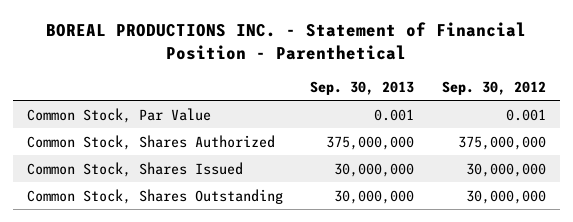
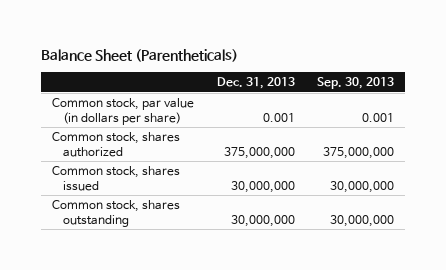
- BOREAL PRODUCTIONS INC. - Statement of Financial Position - Parenthetical
+ Balance Sheet (Parentheticals)
- | Sep. 30, 2013 | Sep. 30, 2012
+ | Dec. 31, 2013 | Sep. 30, 2013
- Common Stock, Par Value | 0.001 | 0.001
- Common Stock, Shares Authorized | 375,000,000 | 375,000,000
- Common Stock, Shares Issued | 30,000,000 | 30,000,000
- Common Stock, Shares Outstanding | 30,000,000 | 30,000,000
+ Common stock, par value (in dollars per share) | 0.001 | 0.001
+ Common stock, shares authorized | 375,000,000 | 375,000,000
+ Common stock, shares issued | 30,000,000 | 30,000,000
+ Common stock, shares outstanding | 30,000,000 | 30,000,000

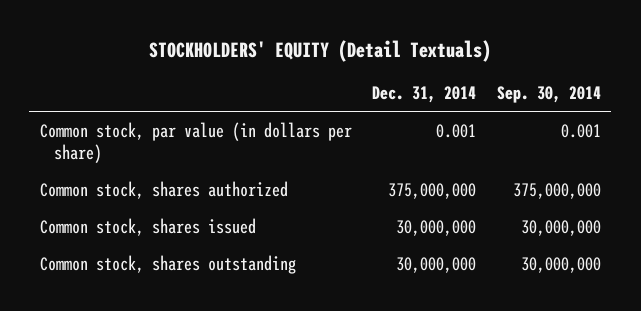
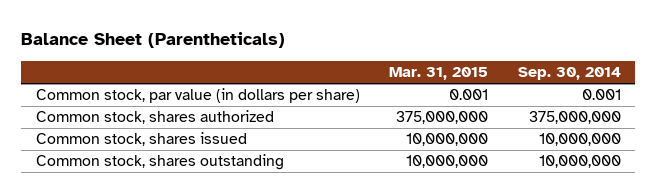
- STOCKHOLDERS' EQUITY (Detail Textuals)
+ Balance Sheet (Parentheticals)
- | Dec. 31, 2014 | Sep. 30, 2014
+ | Mar. 31, 2015 | Sep. 30, 2014
- Common stock, shares issued | 30,000,000 | 30,000,000
- Common stock, shares outstanding | 30,000,000 | 30,000,000
+ Common stock, shares issued | 10,000,000 | 10,000,000
+ Common stock, shares outstanding | 10,000,000 | 10,000,000

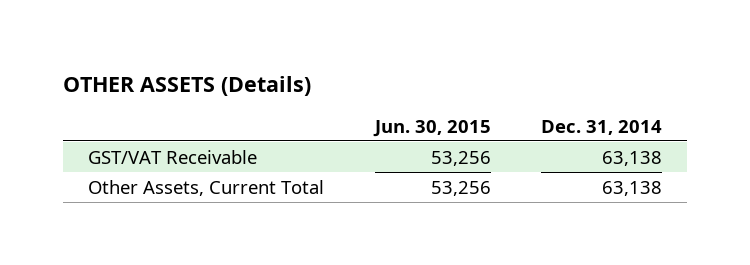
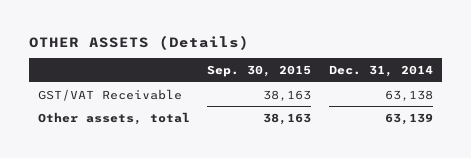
- | Jun. 30, 2015 | Dec. 31, 2014
+ | Sep. 30, 2015 | Dec. 31, 2014
- Other Assets, Current Total | 53,256 | 63,138
+ Other assets, total | 38,163 | 63,139

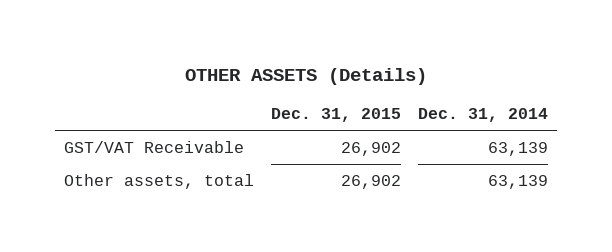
- | Sep. 30, 2015 | Dec. 31, 2014
+ | Dec. 31, 2015 | Dec. 31, 2014
- GST/VAT Receivable | 38,163 | 63,138
+ GST/VAT Receivable | 26,902 | 63,139

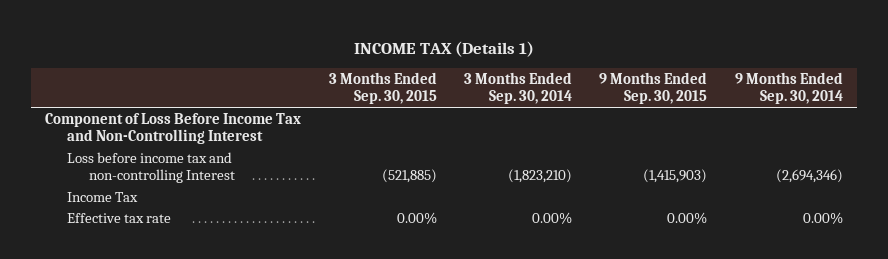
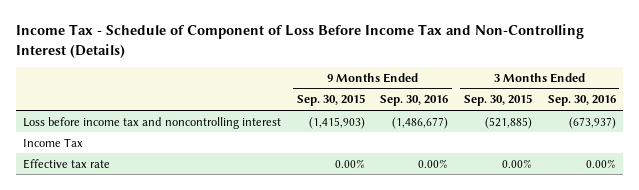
- INCOME TAX (Details 1)
+ Income Tax - Schedule of Component of Loss Before Income Tax and Non-Controlling Interest (Details)
- | 3 Months Ended Sep. 30, 2015 | 3 Months Ended Sep. 30, 2014 | 9 Months Ended Sep. 30, 2015 | 9 Months Ended Sep. 30, 2014
+ | 9 Months Ended Sep. 30, 2015 | 9 Months Ended Sep. 30, 2016 | 3 Months Ended Sep. 30, 2015 | 3 Months Ended Sep. 30, 2016
- Component of Loss Before Income Tax and Non-Controlling Interest
- Loss before income tax and non-controlling Interest | (521,885) | (1,823,210) | (1,415,903) | (2,694,346)
+ Loss before income tax and noncontrolling interest | (1,415,903) | (1,486,677) | (521,885) | (673,937)

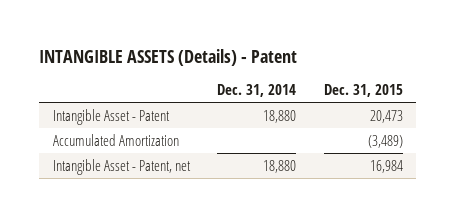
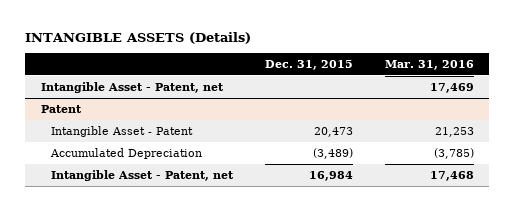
- INTANGIBLE ASSETS (Details) - Patent
+ INTANGIBLE ASSETS (Details)
- | Dec. 31, 2014 | Dec. 31, 2015
+ | Dec. 31, 2015 | Mar. 31, 2016
+ Intangible Asset - Patent, net | | 17,469
+ Patent
- Accumulated Amortization | | (3,489)
+ Accumulated Depreciation | (3,489) | (3,785)

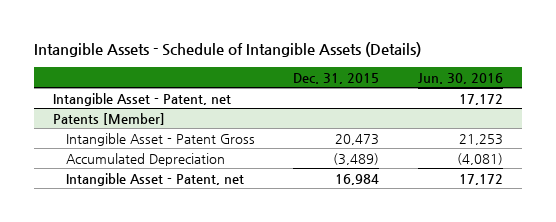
- INTANGIBLE ASSETS (Details)
+ Intangible Assets - Schedule of Intangible Assets (Details)
- | Dec. 31, 2015 | Mar. 31, 2016
+ | Dec. 31, 2015 | Jun. 30, 2016
- Patent
- Intangible Asset - Patent | 20,473 | 21,253
+ Patents [Member]
+ Intangible Asset - Patent Gross | 20,473 | 21,253

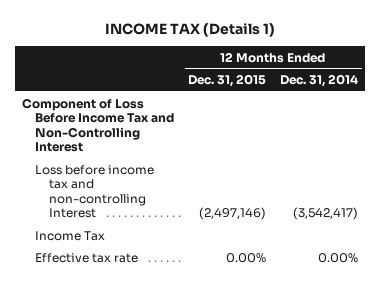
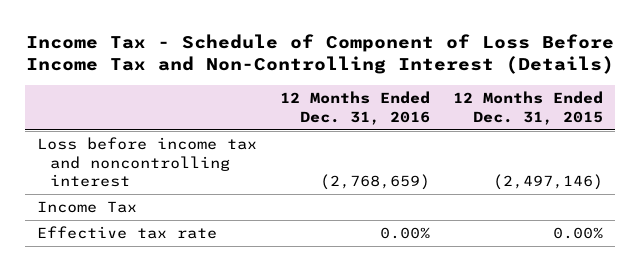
- INCOME TAX (Details 1)
+ Income Tax - Schedule of Component of Loss Before Income Tax and Non-Controlling Interest (Details)
- | 12 Months Ended Dec. 31, 2015 | 12 Months Ended Dec. 31, 2014
+ | 12 Months Ended Dec. 31, 2016 | 12 Months Ended Dec. 31, 2015
- Component of Loss Before Income Tax and Non-Controlling Interest
- Loss before income tax and non-controlling Interest | (2,497,146) | (3,542,417)
+ Loss before income tax and noncontrolling interest | (2,768,659) | (2,497,146)

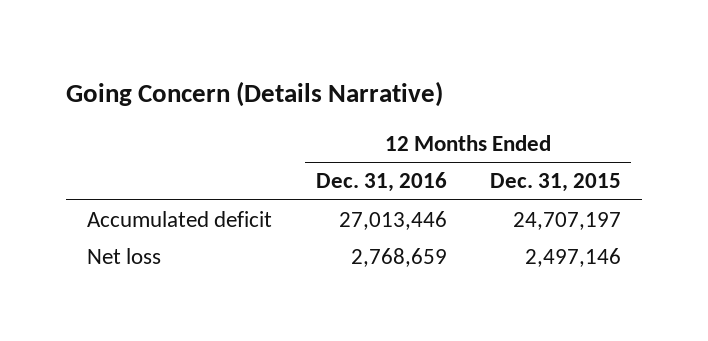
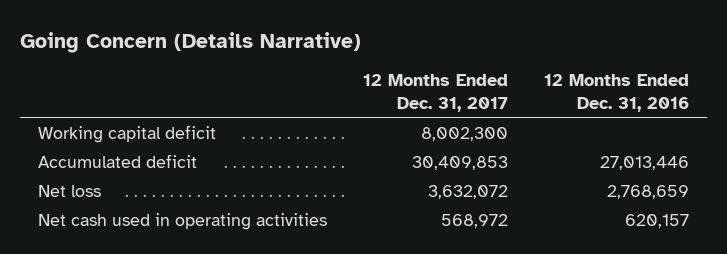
- | 12 Months Ended Dec. 31, 2016 | 12 Months Ended Dec. 31, 2015
+ | 12 Months Ended Dec. 31, 2017 | 12 Months Ended Dec. 31, 2016
+ Working capital deficit | 8,002,300 |
+ Net cash used in operating activities | 568,972 | 620,157

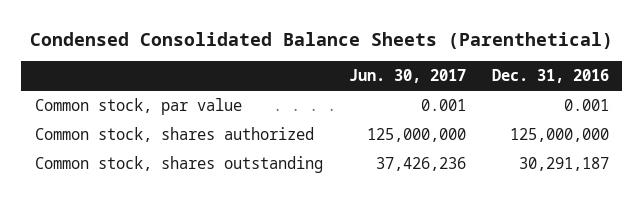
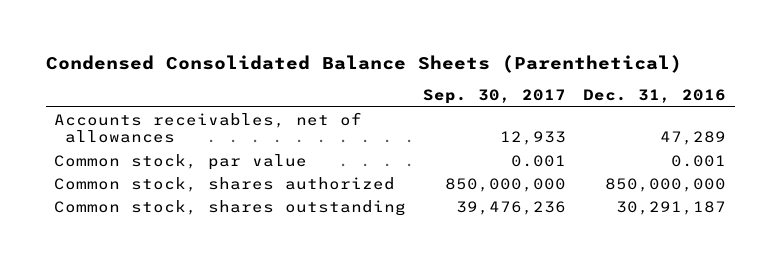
- | Jun. 30, 2017 | Dec. 31, 2016
+ | Sep. 30, 2017 | Dec. 31, 2016
+ Accounts receivables, net of allowances | 12,933 | 47,289
- Common stock, shares authorized | 125,000,000 | 125,000,000
+ Common stock, shares authorized | 850,000,000 | 850,000,000

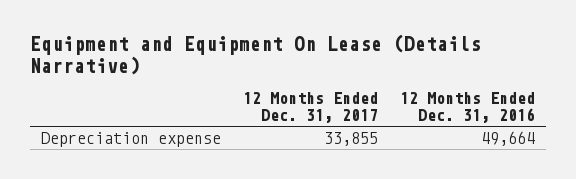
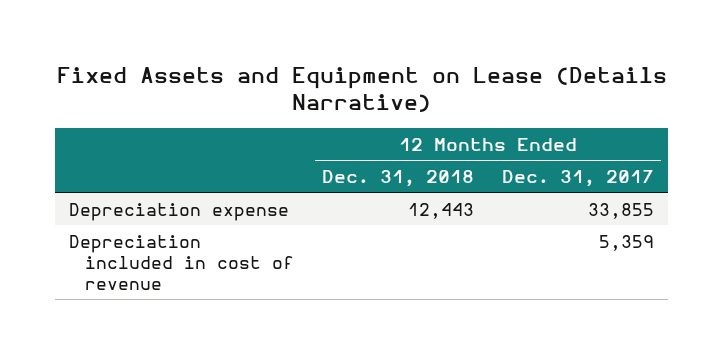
- Equipment and Equipment On Lease (Details Narrative)
+ Fixed Assets and Equipment on Lease (Details Narrative)
- | 12 Months Ended Dec. 31, 2017 | 12 Months Ended Dec. 31, 2016
+ | 12 Months Ended Dec. 31, 2018 | 12 Months Ended Dec. 31, 2017
+ Depreciation included in cost of revenue | | 5,359

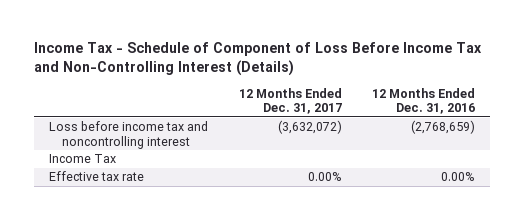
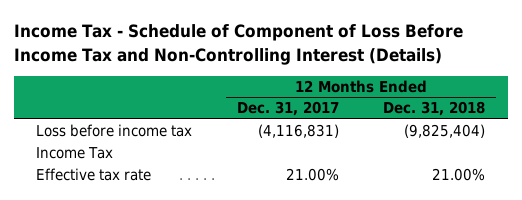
- | 12 Months Ended Dec. 31, 2017 | 12 Months Ended Dec. 31, 2016
+ | 12 Months Ended Dec. 31, 2017 | 12 Months Ended Dec. 31, 2018
- Loss before income tax and noncontrolling interest | (3,632,072) | (2,768,659)
+ Loss before income tax | (4,116,831) | (9,825,404)
- Effective tax rate | 0.00% | 0.00%
+ Effective tax rate | 21.00% | 21.00%

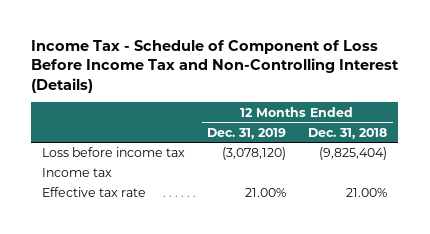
- | 12 Months Ended Dec. 31, 2017 | 12 Months Ended Dec. 31, 2018
+ | 12 Months Ended Dec. 31, 2019 | 12 Months Ended Dec. 31, 2018
- Income Tax
+ Income tax

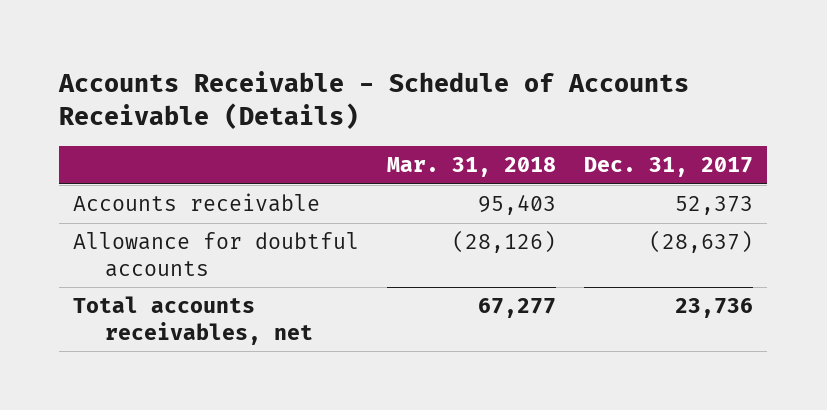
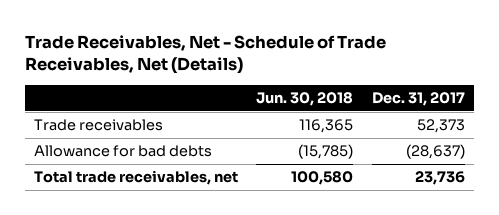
- Accounts Receivable - Schedule of Accounts Receivable (Details)
+ Trade Receivables, Net - Schedule of Trade Receivables, Net (Details)
- | Mar. 31, 2018 | Dec. 31, 2017
+ | Jun. 30, 2018 | Dec. 31, 2017
- Accounts receivable | 95,403 | 52,373
- Allowance for doubtful accounts | (28,126) | (28,637)
- Total accounts receivables, net | 67,277 | 23,736
+ Trade receivables | 116,365 | 52,373
+ Allowance for bad debts | (15,785) | (28,637)
+ Total trade receivables, net | 100,580 | 23,736

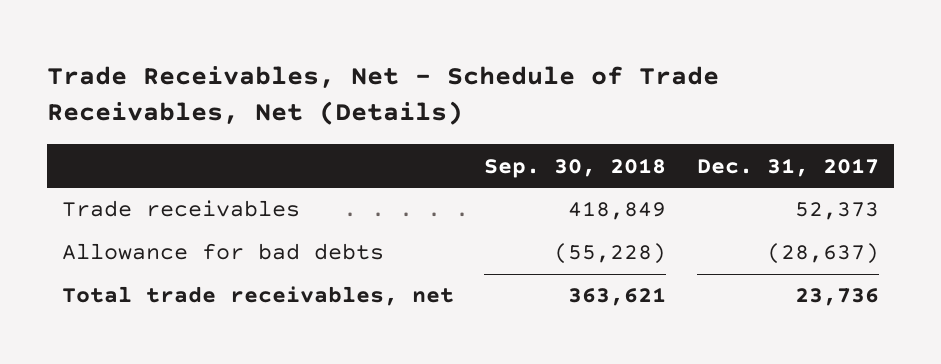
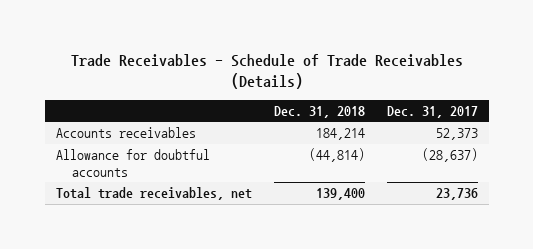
- Trade Receivables, Net - Schedule of Trade Receivables, Net (Details)
+ Trade Receivables - Schedule of Trade Receivables (Details)
- | Sep. 30, 2018 | Dec. 31, 2017
+ | Dec. 31, 2018 | Dec. 31, 2017
- Trade receivables | 418,849 | 52,373
- Allowance for bad debts | (55,228) | (28,637)
+ Accounts receivables | 184,214 | 52,373
+ Allowance for doubtful accounts | (44,814) | (28,637)

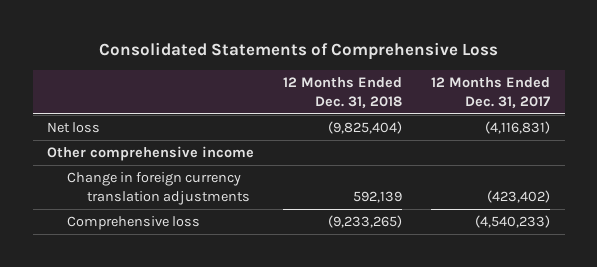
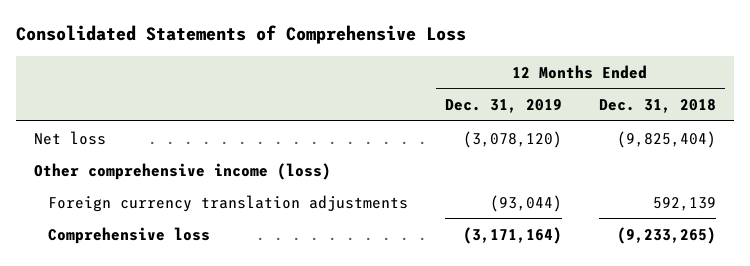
- | 12 Months Ended Dec. 31, 2018 | 12 Months Ended Dec. 31, 2017
+ | 12 Months Ended Dec. 31, 2019 | 12 Months Ended Dec. 31, 2018
- Other comprehensive income
- Change in foreign currency translation adjustments | 592,139 | (423,402)
+ Other comprehensive income (loss)
+ Foreign currency translation adjustments | (93,044) | 592,139

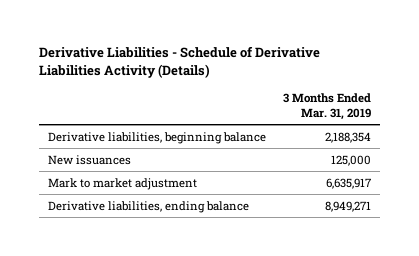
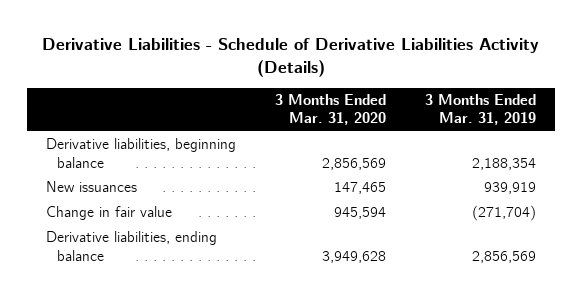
- | 3 Months Ended Mar. 31, 2019
+ | 3 Months Ended Mar. 31, 2020 | 3 Months Ended Mar. 31, 2019
- New issuances | 125,000
- Mark to market adjustment | 6,635,917
- Derivative liabilities, ending balance | 8,949,271
+ New issuances | 147,465 | 939,919
+ Change in fair value | 945,594 | (271,704)
+ Derivative liabilities, ending balance | 3,949,628 | 2,856,569

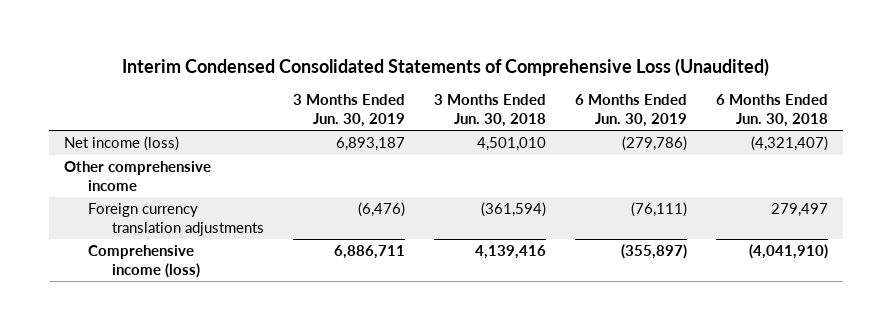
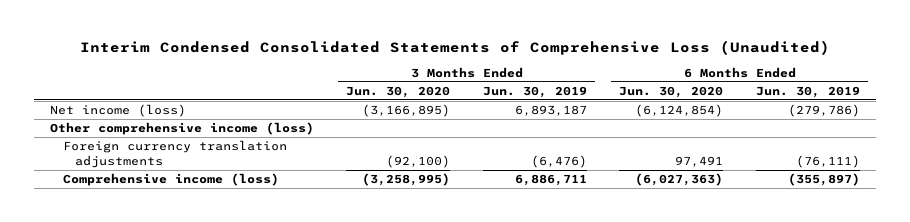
- | 3 Months Ended Jun. 30, 2019 | 3 Months Ended Jun. 30, 2018 | 6 Months Ended Jun. 30, 2019 | 6 Months Ended Jun. 30, 2018
+ | 3 Months Ended Jun. 30, 2020 | 3 Months Ended Jun. 30, 2019 | 6 Months Ended Jun. 30, 2020 | 6 Months Ended Jun. 30, 2019
- Other comprehensive income
+ Other comprehensive income (loss)

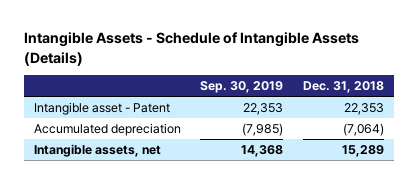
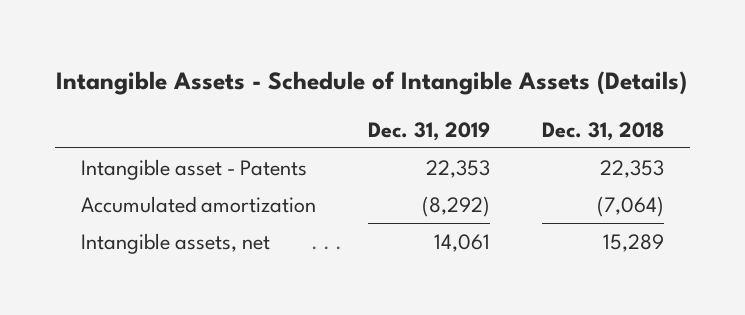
- | Sep. 30, 2019 | Dec. 31, 2018
+ | Dec. 31, 2019 | Dec. 31, 2018
- Intangible asset - Patent | 22,353 | 22,353
- Accumulated depreciation | (7,985) | (7,064)
+ Intangible asset - Patents | 22,353 | 22,353
+ Accumulated amortization | (8,292) | (7,064)

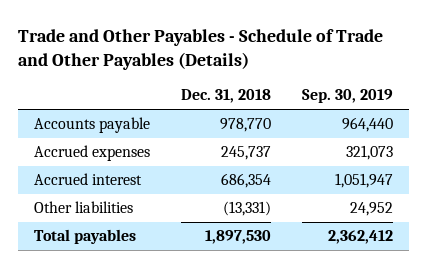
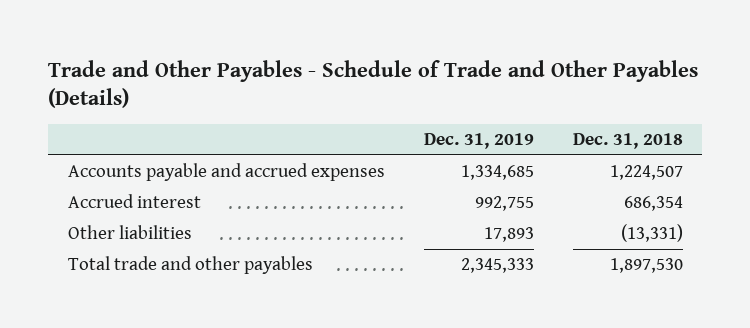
- | Dec. 31, 2018 | Sep. 30, 2019
+ | Dec. 31, 2019 | Dec. 31, 2018
- Accounts payable | 978,770 | 964,440
- Accrued expenses | 245,737 | 321,073
+ Accounts payable and accrued expenses | 1,334,685 | 1,224,507
- Total payables | 1,897,530 | 2,362,412
+ Total trade and other payables | 2,345,333 | 1,897,530

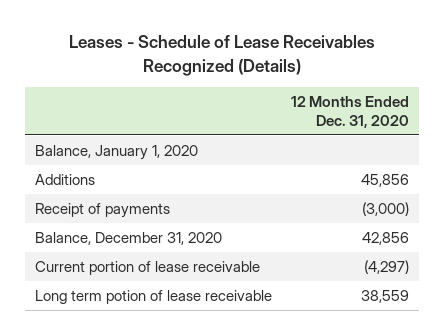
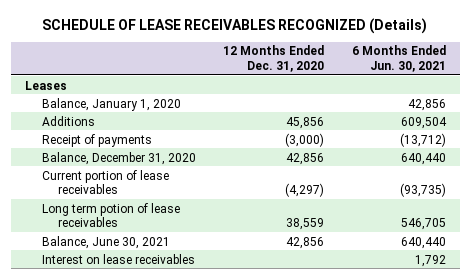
- Leases - Schedule of Lease Receivables Recognized (Details)
+ SCHEDULE OF LEASE RECEIVABLES RECOGNIZED (Details)
- | 12 Months Ended Dec. 31, 2020
+ | 12 Months Ended Dec. 31, 2020 | 6 Months Ended Jun. 30, 2021
+ Leases
- Current portion of lease receivable | (4,297)
- Long term potion of lease receivable | 38,559
+ Current portion of lease receivables | (4,297) | (93,735)
+ Long term potion of lease receivables | 38,559 | 546,705
+ Balance, June 30, 2021 | 42,856 | 640,440
+ Interest on lease receivables | | 1,792

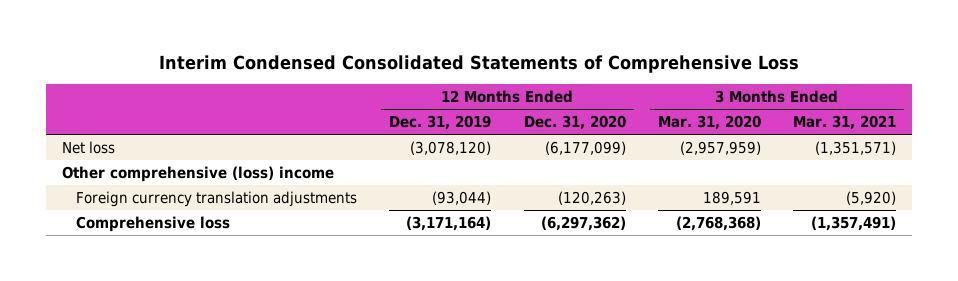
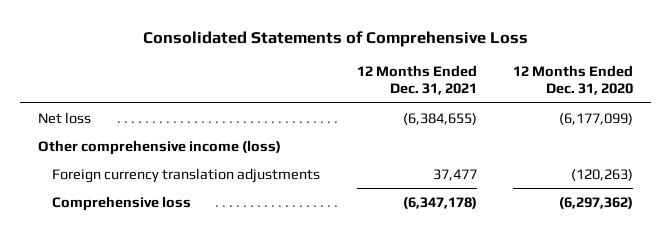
- Interim Condensed Consolidated Statements of Comprehensive Loss
+ Consolidated Statements of Comprehensive Loss
- | 12 Months Ended Dec. 31, 2019 | 12 Months Ended Dec. 31, 2020 | 3 Months Ended Mar. 31, 2020 | 3 Months Ended Mar. 31, 2021
+ | 12 Months Ended Dec. 31, 2021 | 12 Months Ended Dec. 31, 2020
- Other comprehensive (loss) income
+ Other comprehensive income (loss)

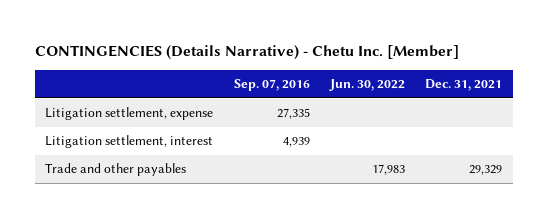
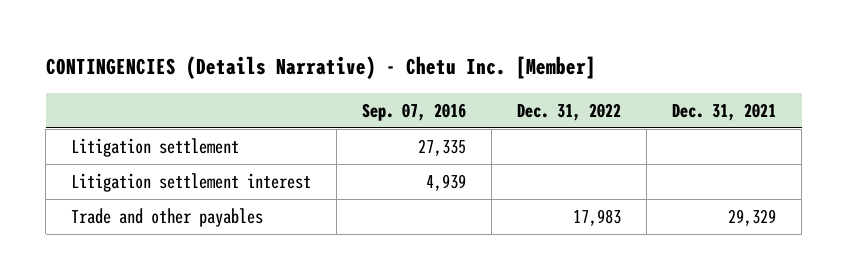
- | Sep. 07, 2016 | Jun. 30, 2022 | Dec. 31, 2021
+ | Sep. 07, 2016 | Dec. 31, 2022 | Dec. 31, 2021
- Litigation settlement, expense | 27,335 | |
- Litigation settlement, interest | 4,939 | |
+ Litigation settlement | 27,335 | |
+ Litigation settlement interest | 4,939 | |

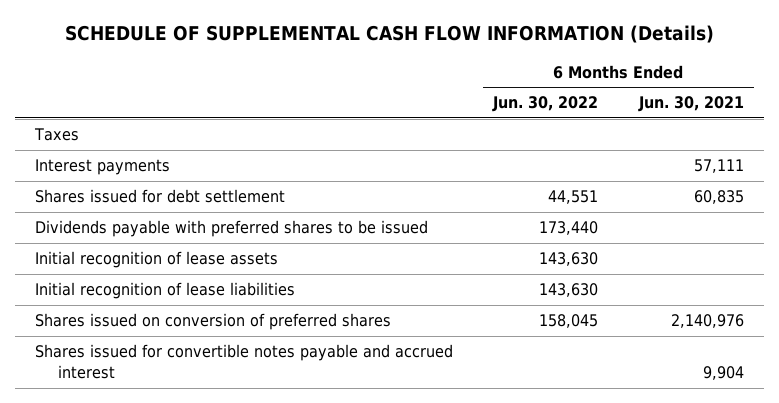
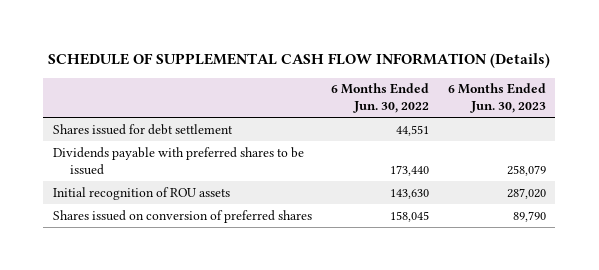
- | 6 Months Ended Jun. 30, 2022 | 6 Months Ended Jun. 30, 2021
+ | 6 Months Ended Jun. 30, 2022 | 6 Months Ended Jun. 30, 2023
- Taxes
- Interest payments | | 57,111
- Initial recognition of lease assets | 143,630 |
- Initial recognition of lease liabilities | 143,630 |
+ Initial recognition of ROU assets | 143,630 | 287,020
- Shares issued for convertible notes payable and accrued interest | | 9,904

